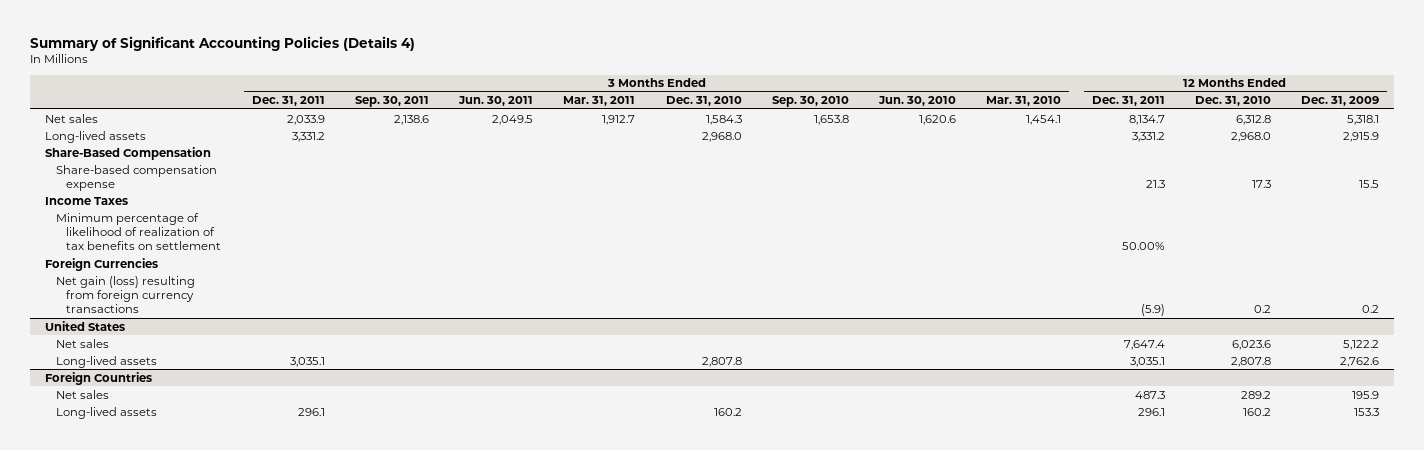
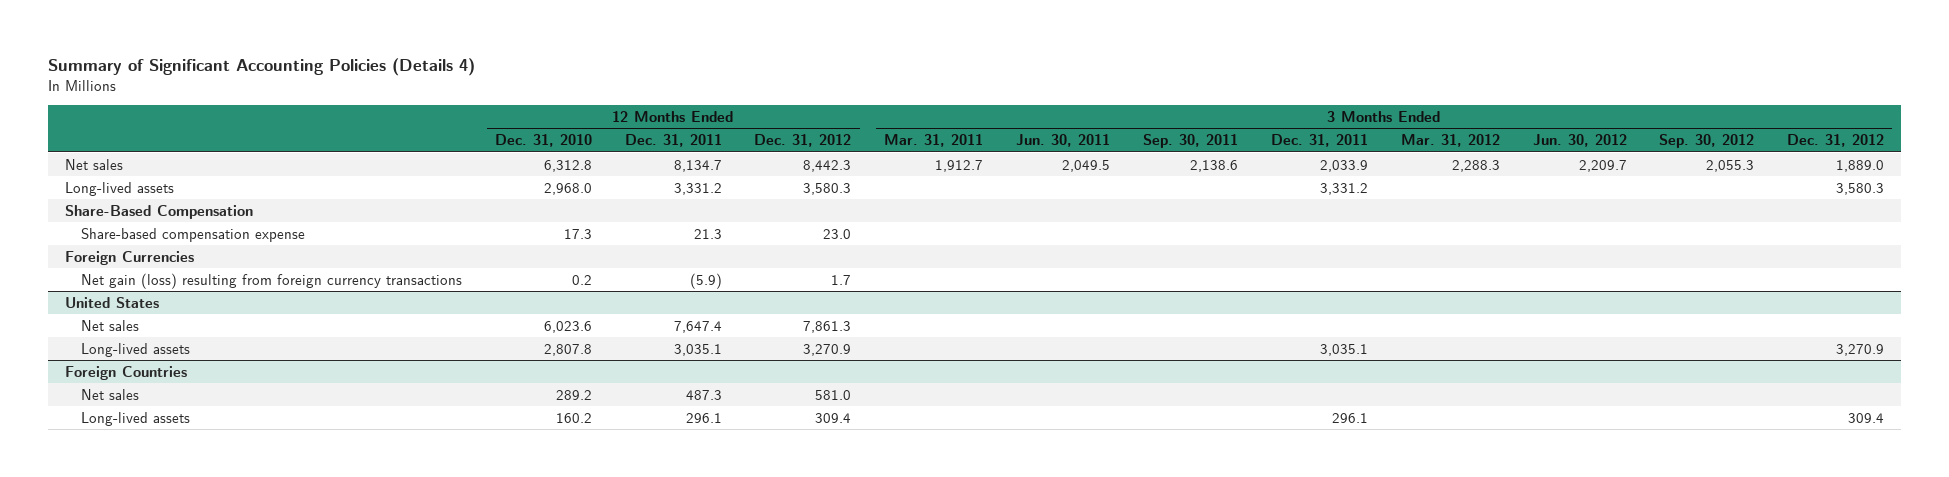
- | 3 Months Ended Dec. 31, 2011 | 3 Months Ended Sep. 30, 2011 | 3 Months Ended Jun. 30, 2011 | 3 Months Ended Mar. 31, 2011 | 3 Months Ended Dec. 31, 2010 | 3 Months Ended Sep. 30, 2010 | 3 Months Ended Jun. 30, 2010 | 3 Months Ended Mar. 31, 2010 | 12 Months Ended Dec. 31, 2011 | 12 Months Ended Dec. 31, 2010 | 12 Months Ended Dec. 31, 2009
+ | 12 Months Ended Dec. 31, 2010 | 12 Months Ended Dec. 31, 2011 | 12 Months Ended Dec. 31, 2012 | 3 Months Ended Mar. 31, 2011 | 3 Months Ended Jun. 30, 2011 | 3 Months Ended Sep. 30, 2011 | 3 Months Ended Dec. 31, 2011 | 3 Months Ended Mar. 31, 2012 | 3 Months Ended Jun. 30, 2012 | 3 Months Ended Sep. 30, 2012 | 3 Months Ended Dec. 31, 2012
- Income Taxes
- Minimum percentage of likelihood of realization of tax benefits on settlement | | | | | | | | | 50.00% | |

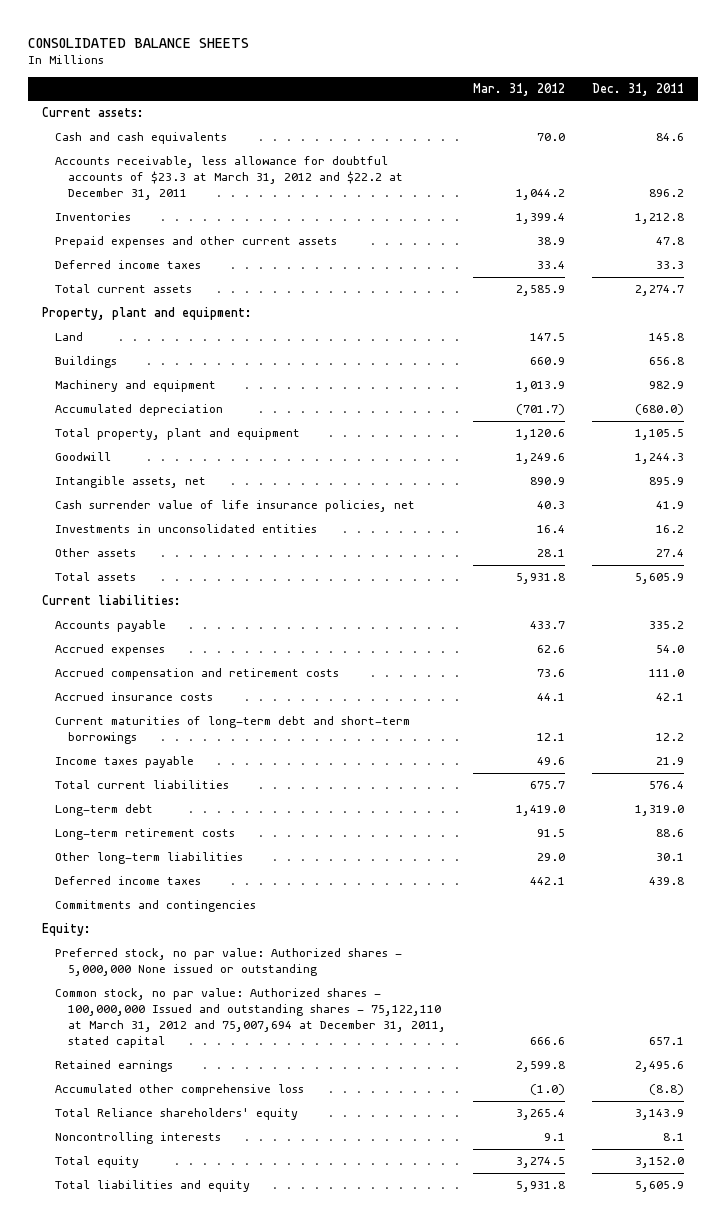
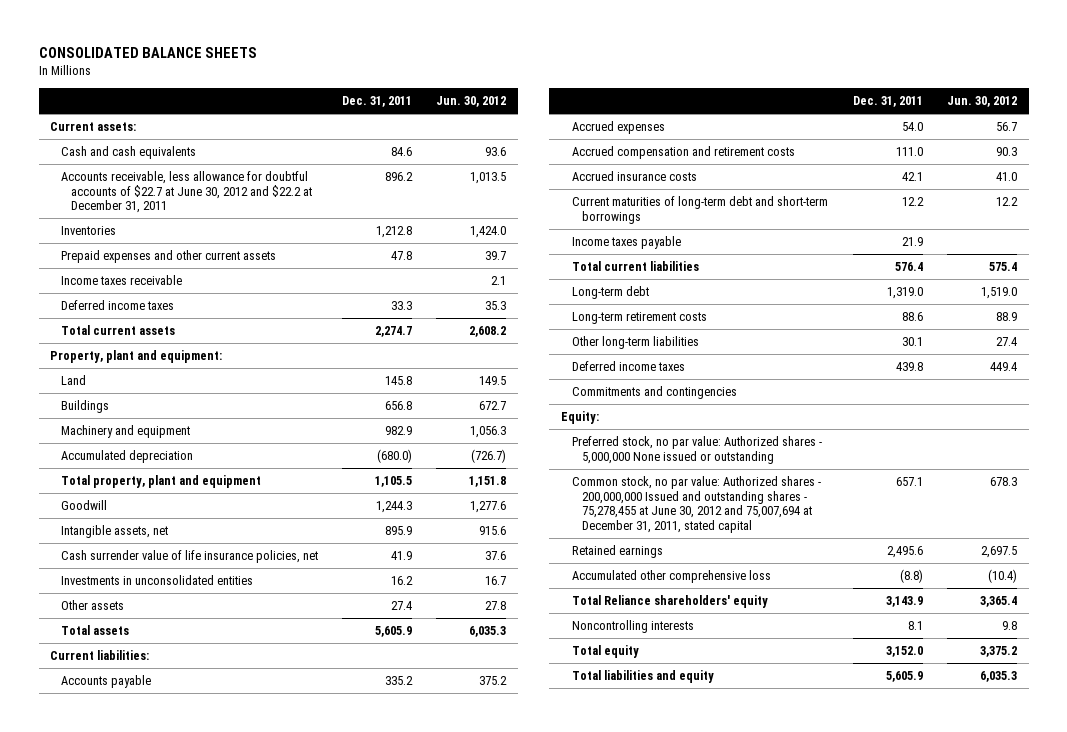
- | Mar. 31, 2012 | Dec. 31, 2011
+ | Dec. 31, 2011 | Jun. 30, 2012
- Accounts receivable, less allowance for doubtful accounts of $23.3 at March 31, 2012 and $22.2 at December 31, 2011 | 1,044.2 | 896.2
+ Accounts receivable, less allowance for doubtful accounts of $22.7 at June 30, 2012 and $22.2 at December 31, 2011 | 896.2 | 1,013.5
+ Income taxes receivable | | 2.1
- Common stock, no par value: Authorized shares - 100,000,000 Issued and outstanding shares - 75,122,110 at March 31, 2012 and 75,007,694 at December 31, 2011, stated capital | 666.6 | 657.1
+ Common stock, no par value: Authorized shares - 200,000,000 Issued and outstanding shares - 75,278,455 at June 30, 2012 and 75,007,694 at December 31, 2011, stated capital | 657.1 | 678.3

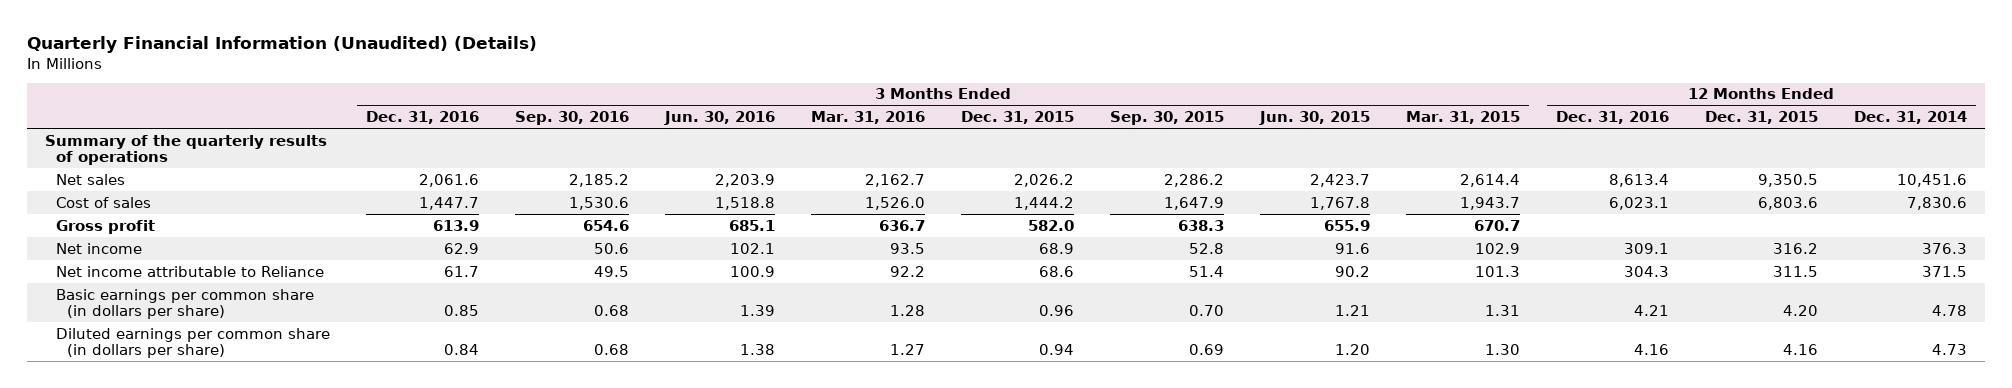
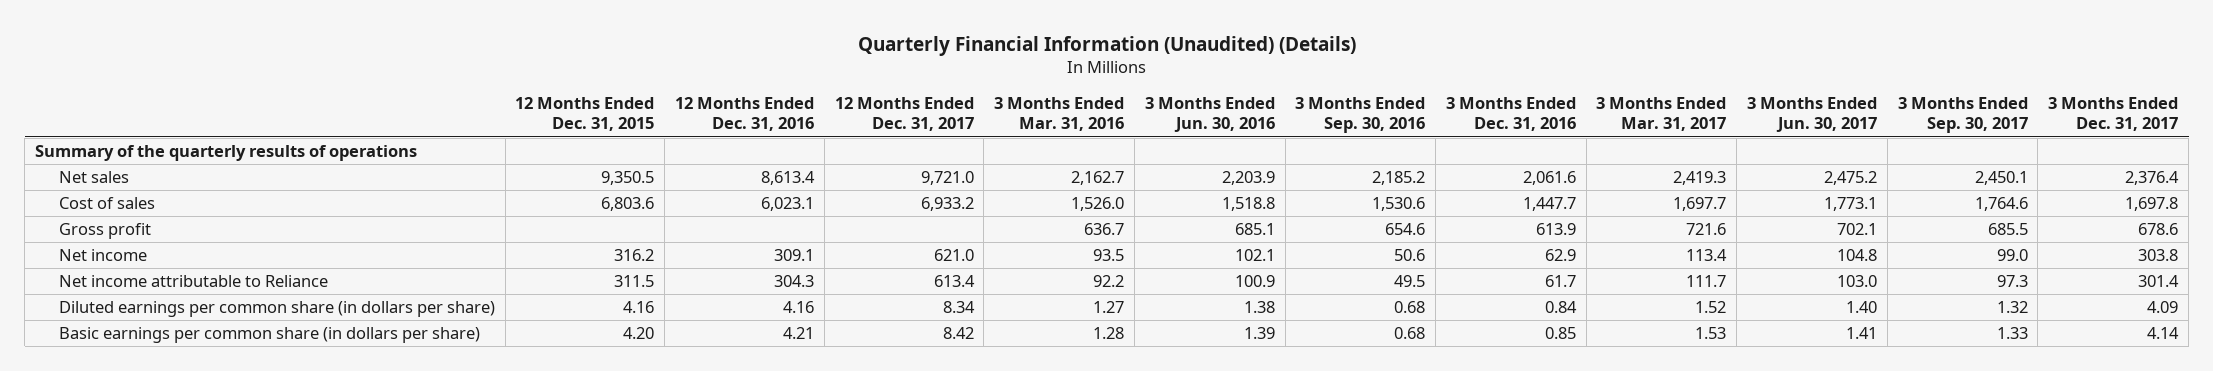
- | 3 Months Ended Dec. 31, 2016 | 3 Months Ended Sep. 30, 2016 | 3 Months Ended Jun. 30, 2016 | 3 Months Ended Mar. 31, 2016 | 3 Months Ended Dec. 31, 2015 | 3 Months Ended Sep. 30, 2015 | 3 Months Ended Jun. 30, 2015 | 3 Months Ended Mar. 31, 2015 | 12 Months Ended Dec. 31, 2016 | 12 Months Ended Dec. 31, 2015 | 12 Months Ended Dec. 31, 2014
+ | 12 Months Ended Dec. 31, 2015 | 12 Months Ended Dec. 31, 2016 | 12 Months Ended Dec. 31, 2017 | 3 Months Ended Mar. 31, 2016 | 3 Months Ended Jun. 30, 2016 | 3 Months Ended Sep. 30, 2016 | 3 Months Ended Dec. 31, 2016 | 3 Months Ended Mar. 31, 2017 | 3 Months Ended Jun. 30, 2017 | 3 Months Ended Sep. 30, 2017 | 3 Months Ended Dec. 31, 2017
moved down: Basic earnings per common share (in dollars per share) | 4.20 | 4.21 | 8.42 | 1.28 | 1.39 | 0.68 | 0.85 | 1.53 | 1.41 | 1.33 | 4.14

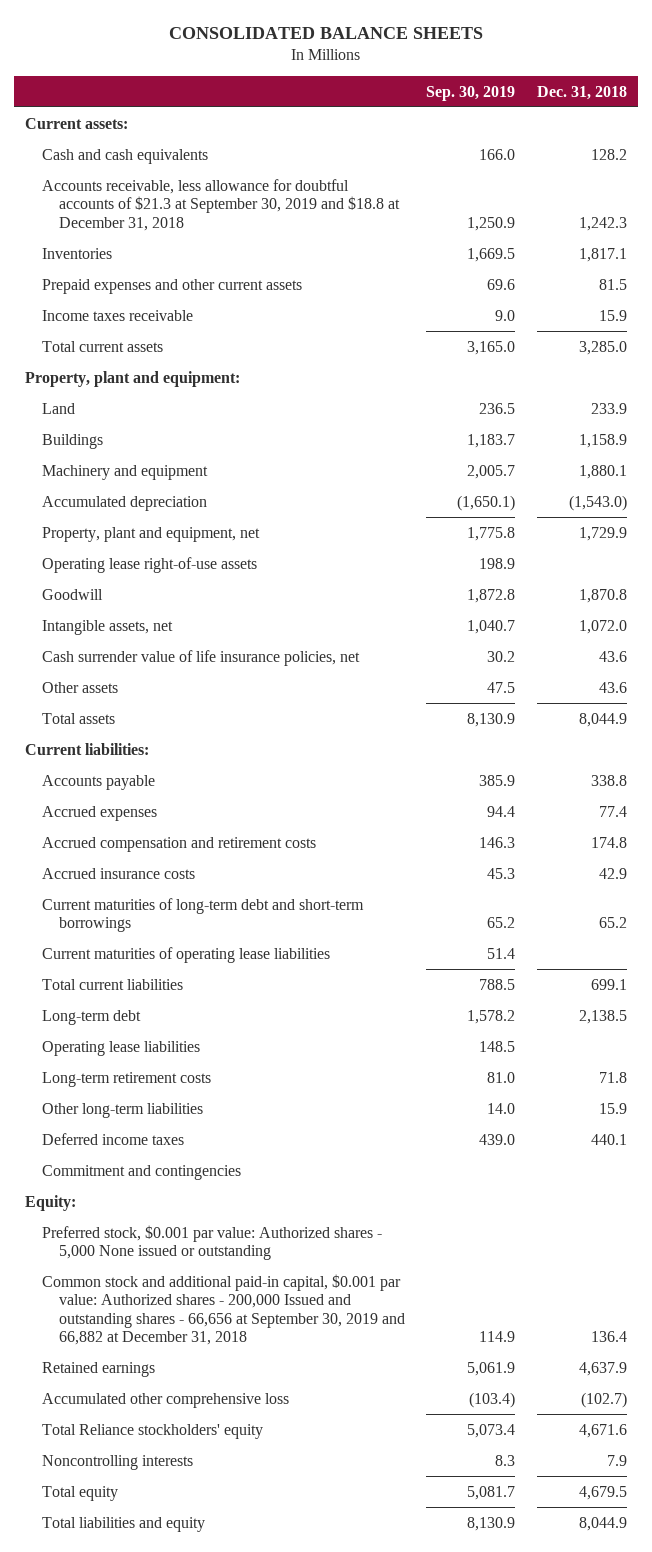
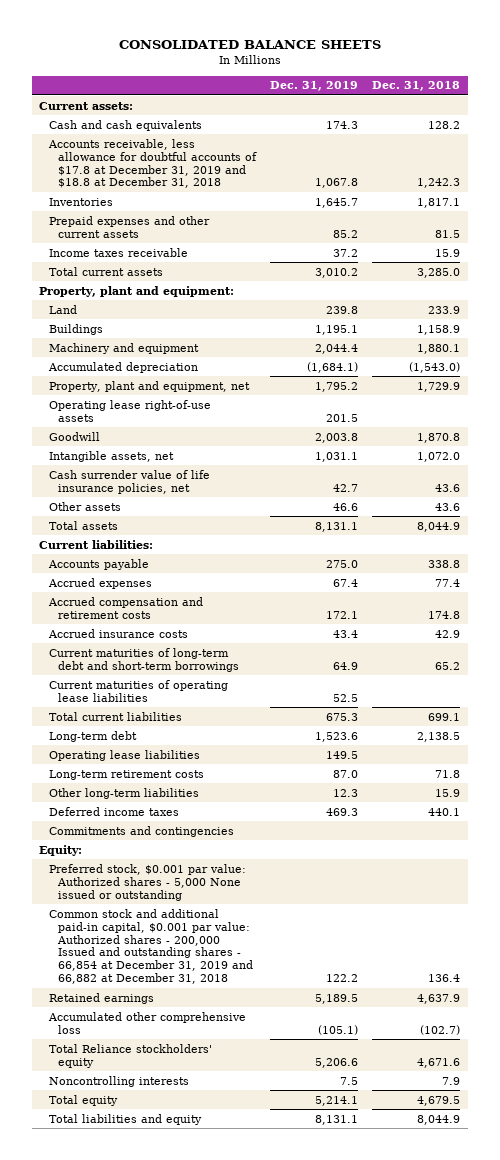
- | Sep. 30, 2019 | Dec. 31, 2018
+ | Dec. 31, 2019 | Dec. 31, 2018
- Accounts receivable, less allowance for doubtful accounts of $21.3 at September 30, 2019 and $18.8 at December 31, 2018 | 1,250.9 | 1,242.3
+ Accounts receivable, less allowance for doubtful accounts of $17.8 at December 31, 2019 and $18.8 at December 31, 2018 | 1,067.8 | 1,242.3
- Commitment and contingencies
+ Commitments and contingencies
- Common stock and additional paid-in capital, $0.001 par value: Authorized shares - 200,000 Issued and outstanding shares - 66,656 at September 30, 2019 and 66,882 at December 31, 2018 | 114.9 | 136.4
+ Common stock and additional paid-in capital, $0.001 par value: Authorized shares - 200,000 Issued and outstanding shares - 66,854 at December 31, 2019 and 66,882 at December 31, 2018 | 122.2 | 136.4

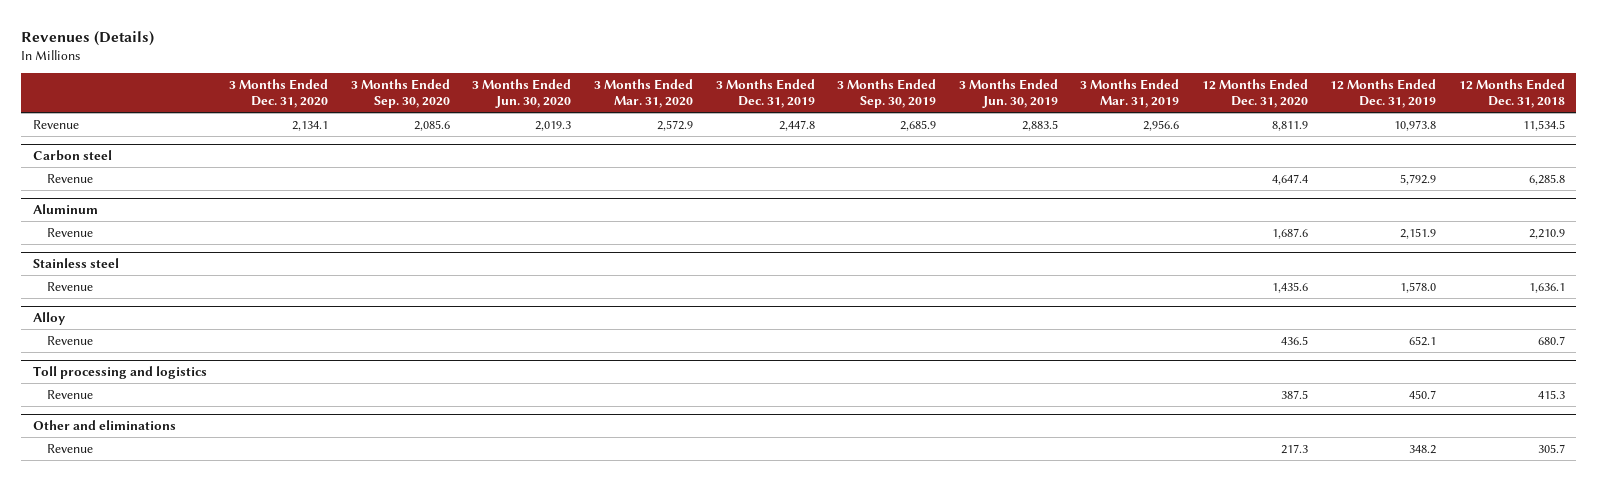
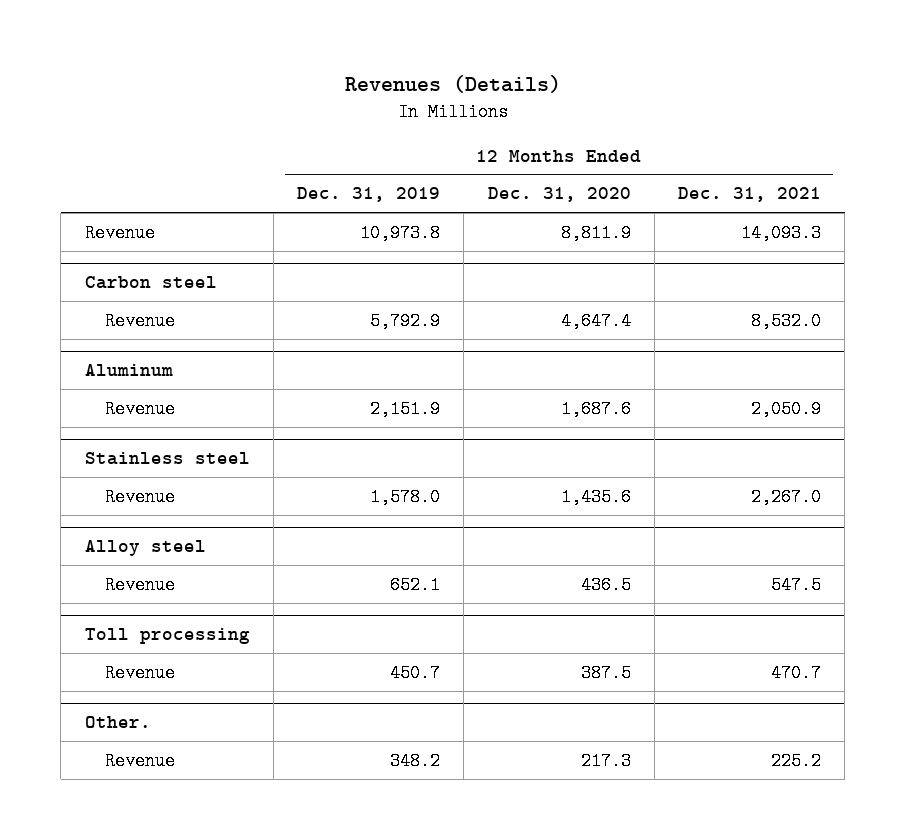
- | 3 Months Ended Dec. 31, 2020 | 3 Months Ended Sep. 30, 2020 | 3 Months Ended Jun. 30, 2020 | 3 Months Ended Mar. 31, 2020 | 3 Months Ended Dec. 31, 2019 | 3 Months Ended Sep. 30, 2019 | 3 Months Ended Jun. 30, 2019 | 3 Months Ended Mar. 31, 2019 | 12 Months Ended Dec. 31, 2020 | 12 Months Ended Dec. 31, 2019 | 12 Months Ended Dec. 31, 2018
+ | 12 Months Ended Dec. 31, 2019 | 12 Months Ended Dec. 31, 2020 | 12 Months Ended Dec. 31, 2021
- Alloy
+ Alloy steel
- Toll processing and logistics
+ Toll processing
- Other and eliminations
+ Other.

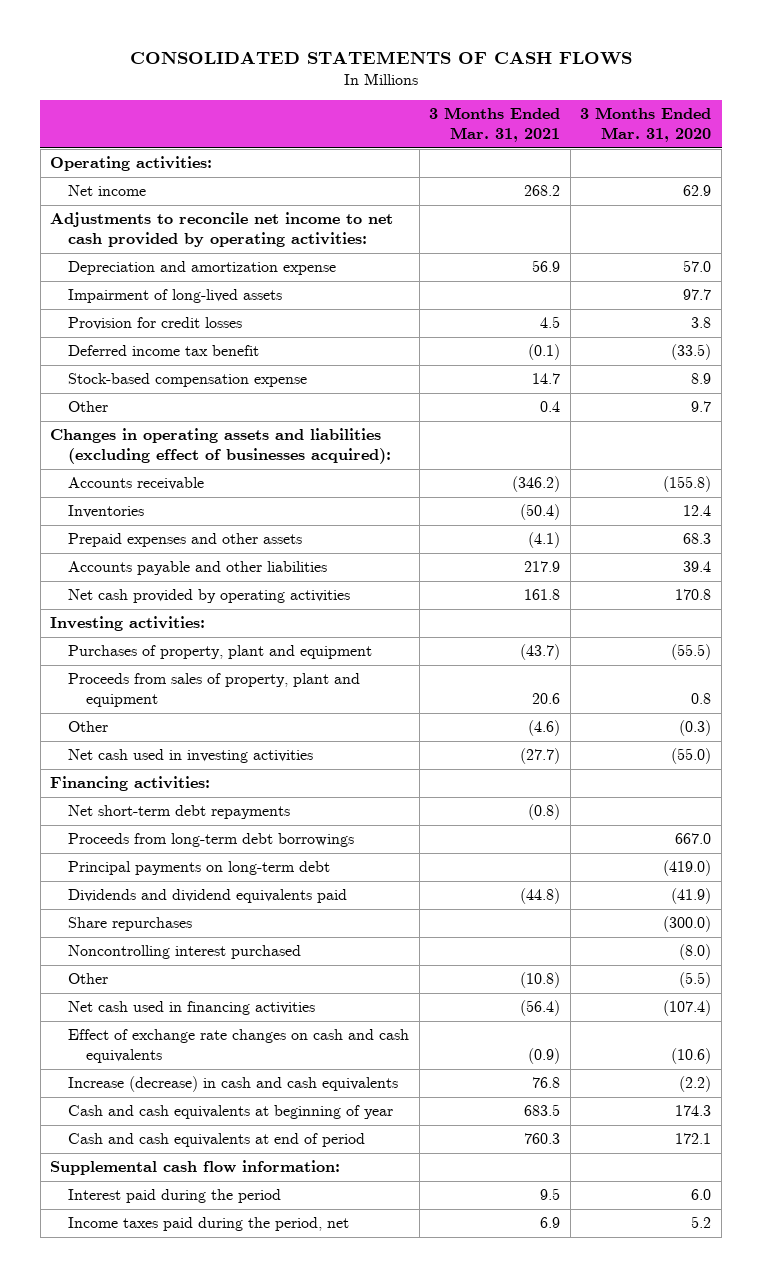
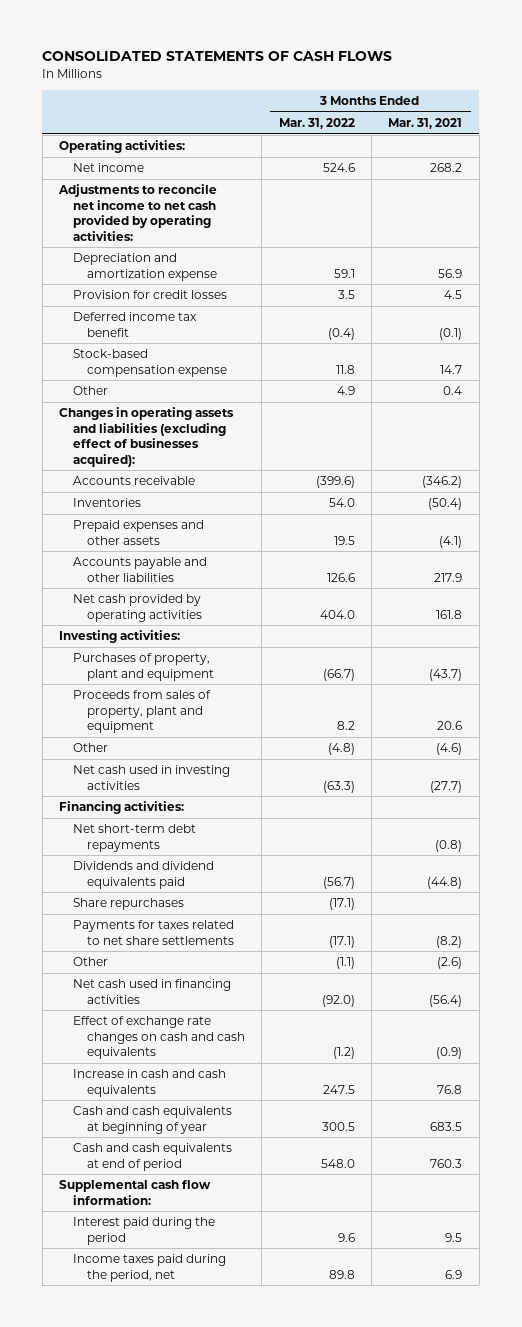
- | 3 Months Ended Mar. 31, 2021 | 3 Months Ended Mar. 31, 2020
+ | 3 Months Ended Mar. 31, 2022 | 3 Months Ended Mar. 31, 2021
- Impairment of long-lived assets | | 97.7
- Proceeds from long-term debt borrowings | | 667.0
- Principal payments on long-term debt | | (419.0)
- Noncontrolling interest purchased | | (8.0)
- Other | (10.8) | (5.5)
+ Payments for taxes related to net share settlements | (17.1) | (8.2)
+ Other | (1.1) | (2.6)
- Increase (decrease) in cash and cash equivalents | 76.8 | (2.2)
+ Increase in cash and cash equivalents | 247.5 | 76.8

